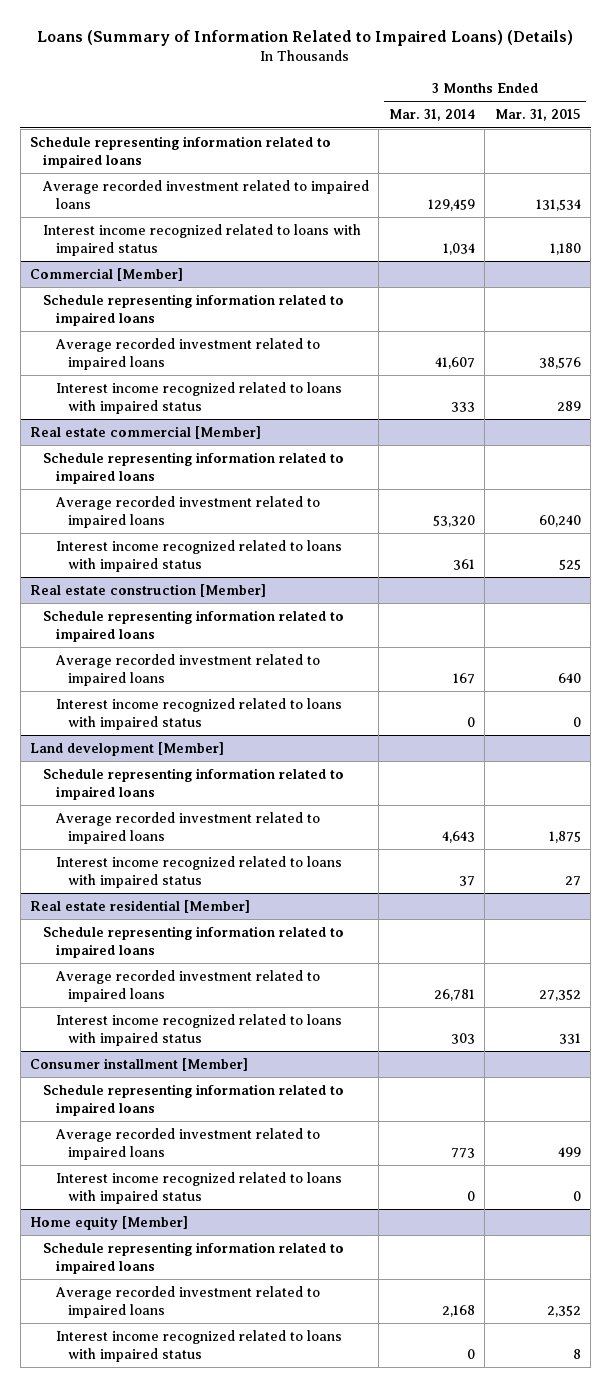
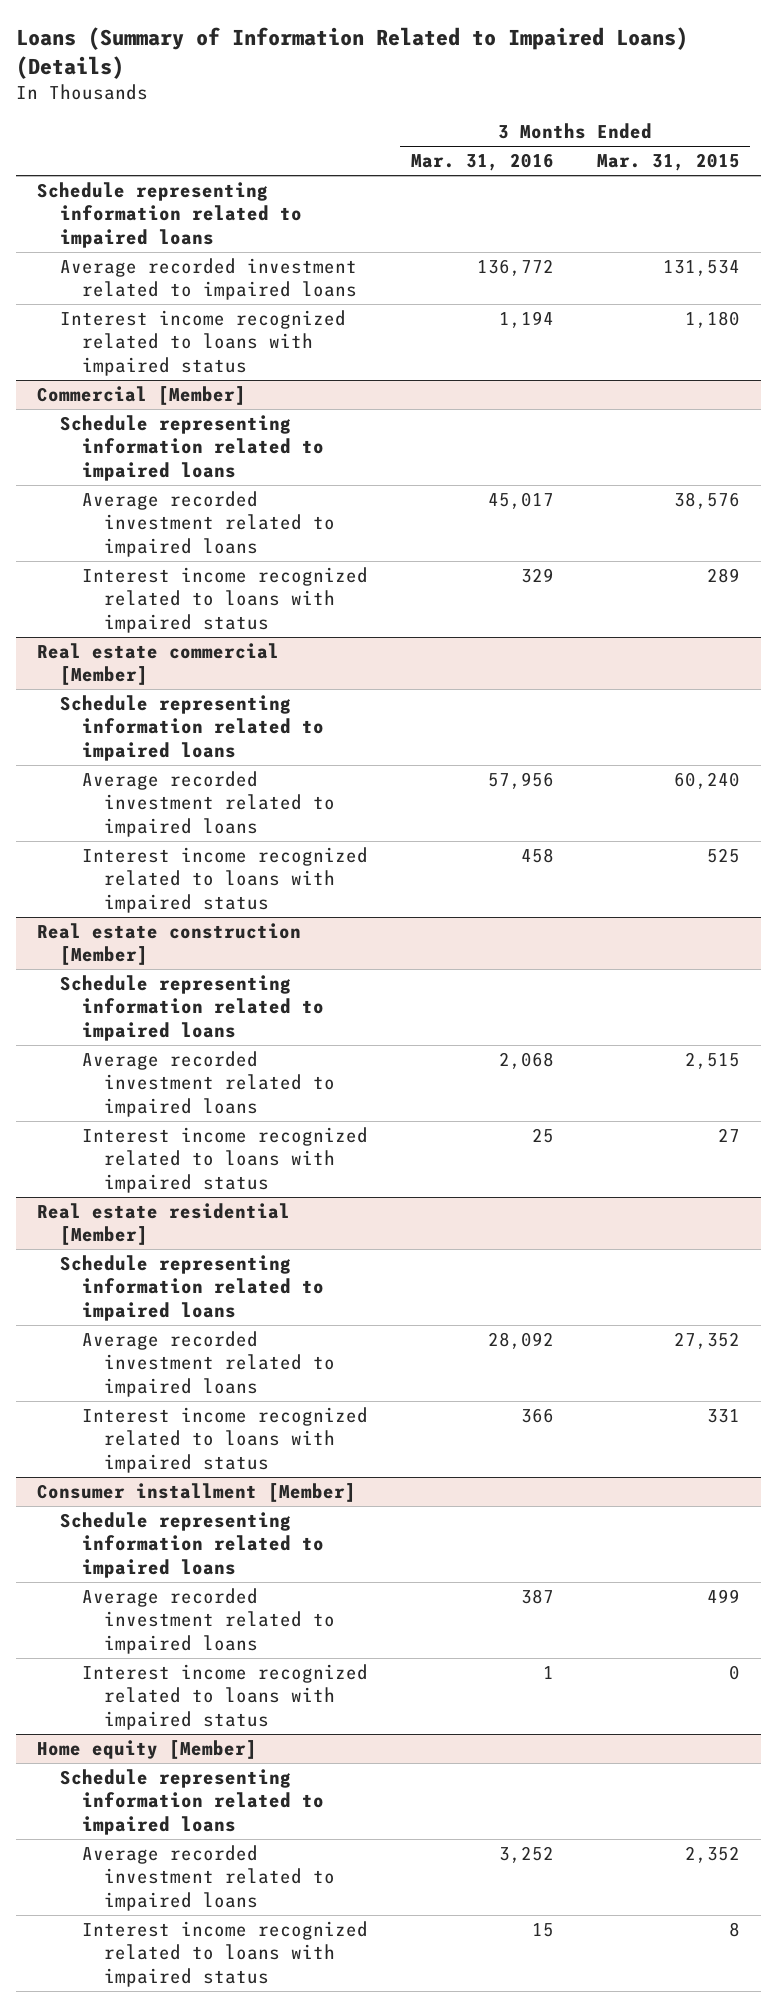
- | 3 Months Ended Mar. 31, 2014 | 3 Months Ended Mar. 31, 2015
+ | 3 Months Ended Mar. 31, 2016 | 3 Months Ended Mar. 31, 2015
@ Real estate construction [Member]
- Average recorded investment related to impaired loans | 167 | 640
- Interest income recognized related to loans with impaired status | 0 | 0
- Land development [Member]
- Schedule representing information related to impaired loans
- Average recorded investment related to impaired loans | 4,643 | 1,875
@ Real estate construction [Member]
+ Average recorded investment related to impaired loans | 2,068 | 2,515

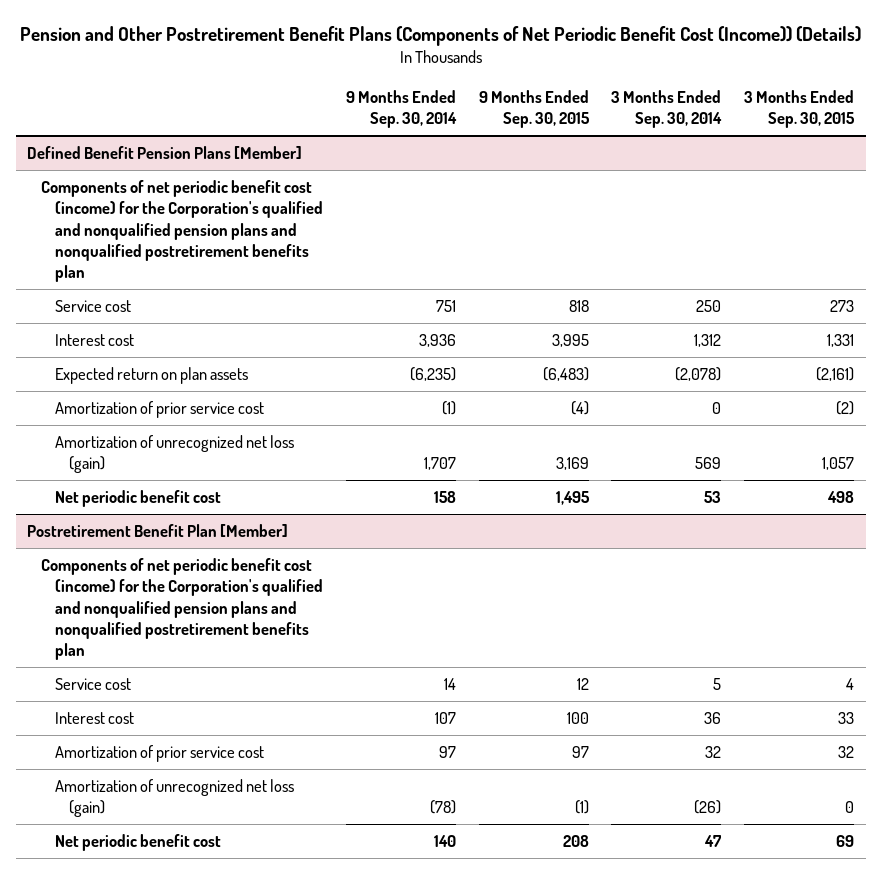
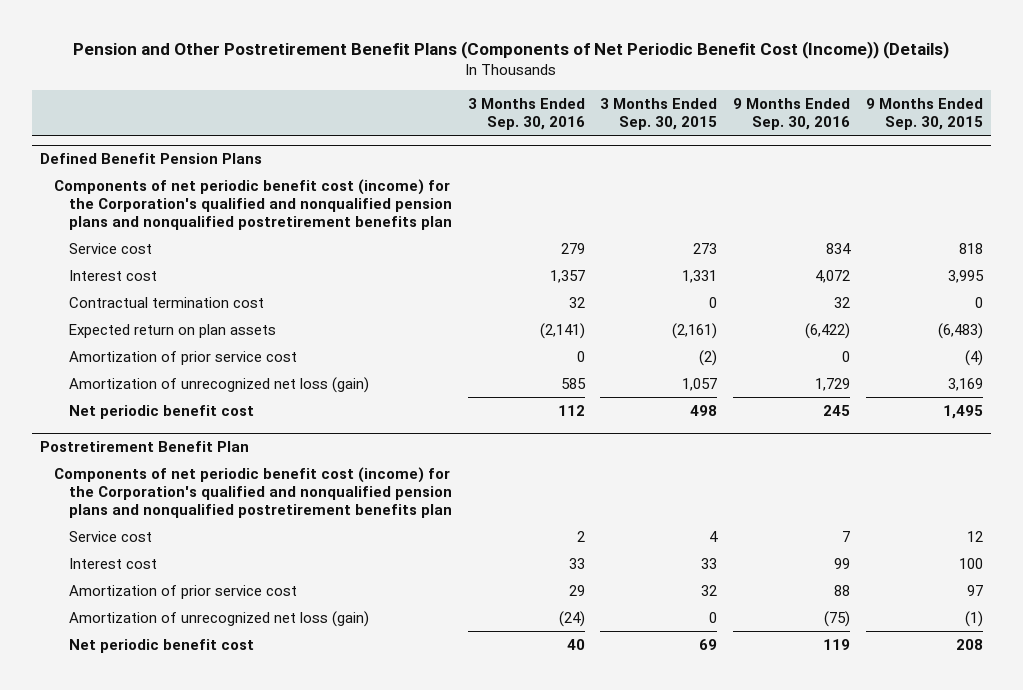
- | 9 Months Ended Sep. 30, 2014 | 9 Months Ended Sep. 30, 2015 | 3 Months Ended Sep. 30, 2014 | 3 Months Ended Sep. 30, 2015
+ | 3 Months Ended Sep. 30, 2016 | 3 Months Ended Sep. 30, 2015 | 9 Months Ended Sep. 30, 2016 | 9 Months Ended Sep. 30, 2015
- Defined Benefit Pension Plans [Member]
+ Defined Benefit Pension Plans
+ Contractual termination cost | 32 | 0 | 32 | 0
- Postretirement Benefit Plan [Member]
+ Postretirement Benefit Plan

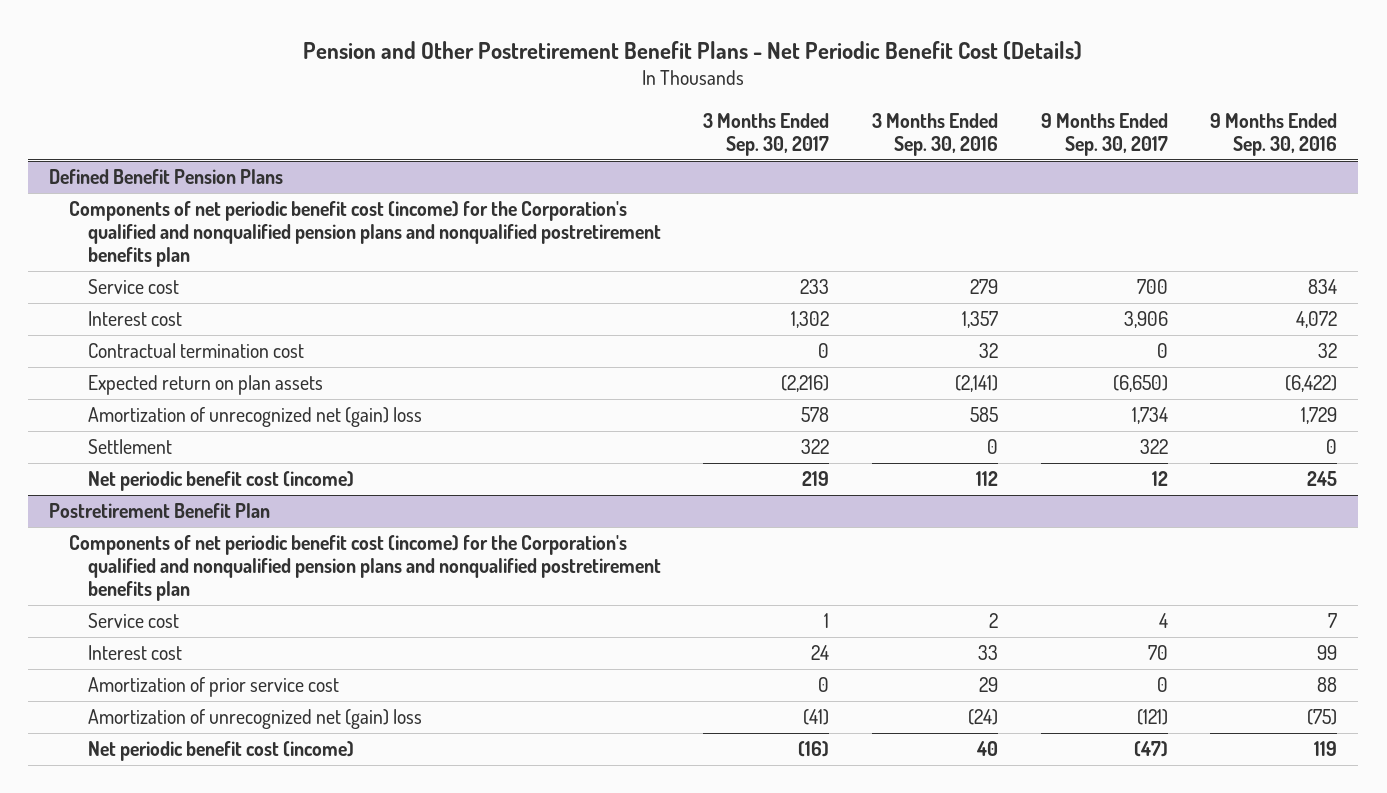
- Pension and Other Postretirement Benefit Plans (Components of Net Periodic Benefit Cost (Income)) (Details)
+ Pension and Other Postretirement Benefit Plans - Net Periodic Benefit Cost (Details)
- | 3 Months Ended Sep. 30, 2016 | 3 Months Ended Sep. 30, 2015 | 9 Months Ended Sep. 30, 2016 | 9 Months Ended Sep. 30, 2015
+ | 3 Months Ended Sep. 30, 2017 | 3 Months Ended Sep. 30, 2016 | 9 Months Ended Sep. 30, 2017 | 9 Months Ended Sep. 30, 2016
@ Defined Benefit Pension Plans
- Amortization of prior service cost | 0 | (2) | 0 | (4)
- Amortization of unrecognized net loss (gain) | 585 | 1,057 | 1,729 | 3,169
- Net periodic benefit cost | 112 | 498 | 245 | 1,495
+ Amortization of unrecognized net (gain) loss | 578 | 585 | 1,734 | 1,729
+ Settlement | 322 | 0 | 322 | 0
+ Net periodic benefit cost (income) | 219 | 112 | 12 | 245
@ Postretirement Benefit Plan
- Amortization of unrecognized net loss (gain) | (24) | 0 | (75) | (1)
- Net periodic benefit cost | 40 | 69 | 119 | 208
+ Amortization of unrecognized net (gain) loss | (41) | (24) | (121) | (75)
+ Net periodic benefit cost (income) | (16) | 40 | (47) | 119

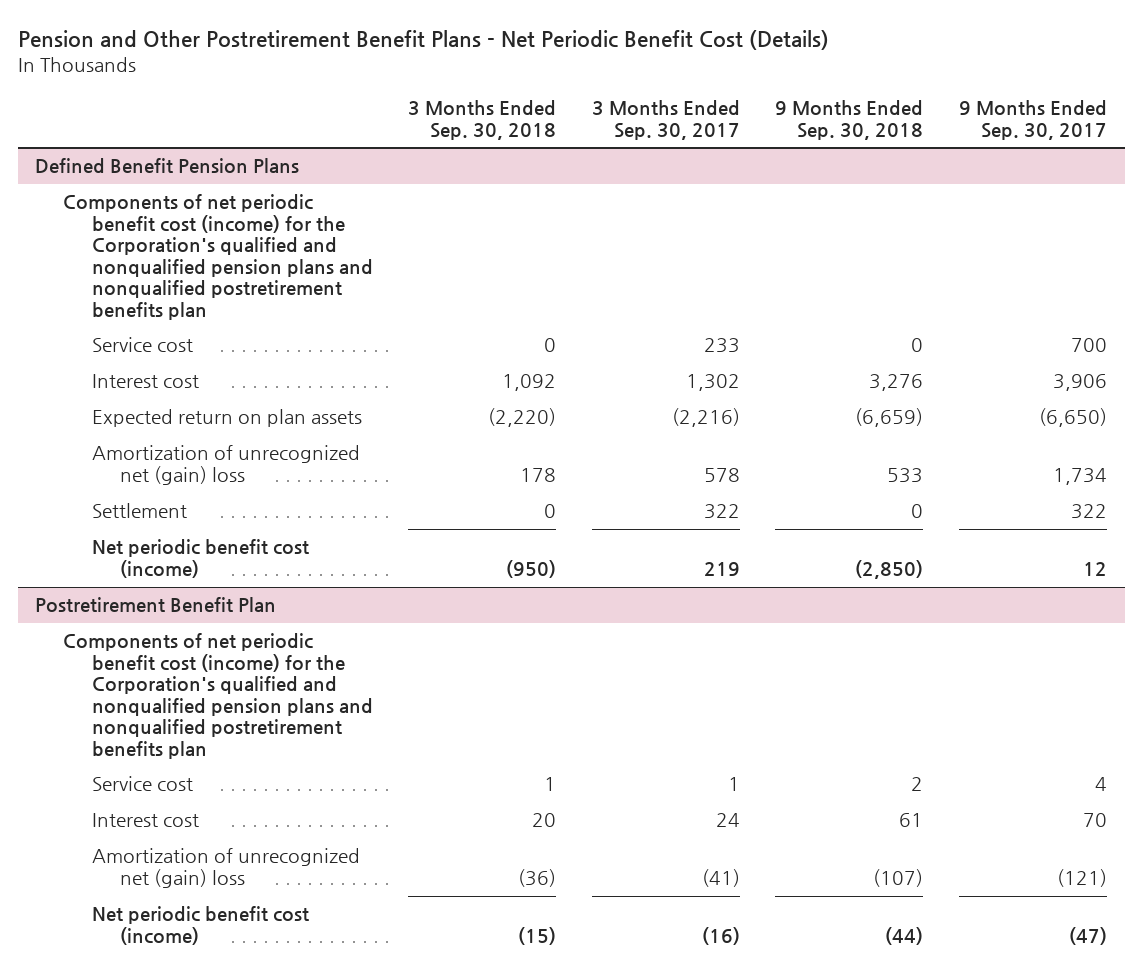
- | 3 Months Ended Sep. 30, 2017 | 3 Months Ended Sep. 30, 2016 | 9 Months Ended Sep. 30, 2017 | 9 Months Ended Sep. 30, 2016
+ | 3 Months Ended Sep. 30, 2018 | 3 Months Ended Sep. 30, 2017 | 9 Months Ended Sep. 30, 2018 | 9 Months Ended Sep. 30, 2017
@ Defined Benefit Pension Plans
- Contractual termination cost | 0 | 32 | 0 | 32
@ Postretirement Benefit Plan
- Amortization of prior service cost | 0 | 29 | 0 | 88

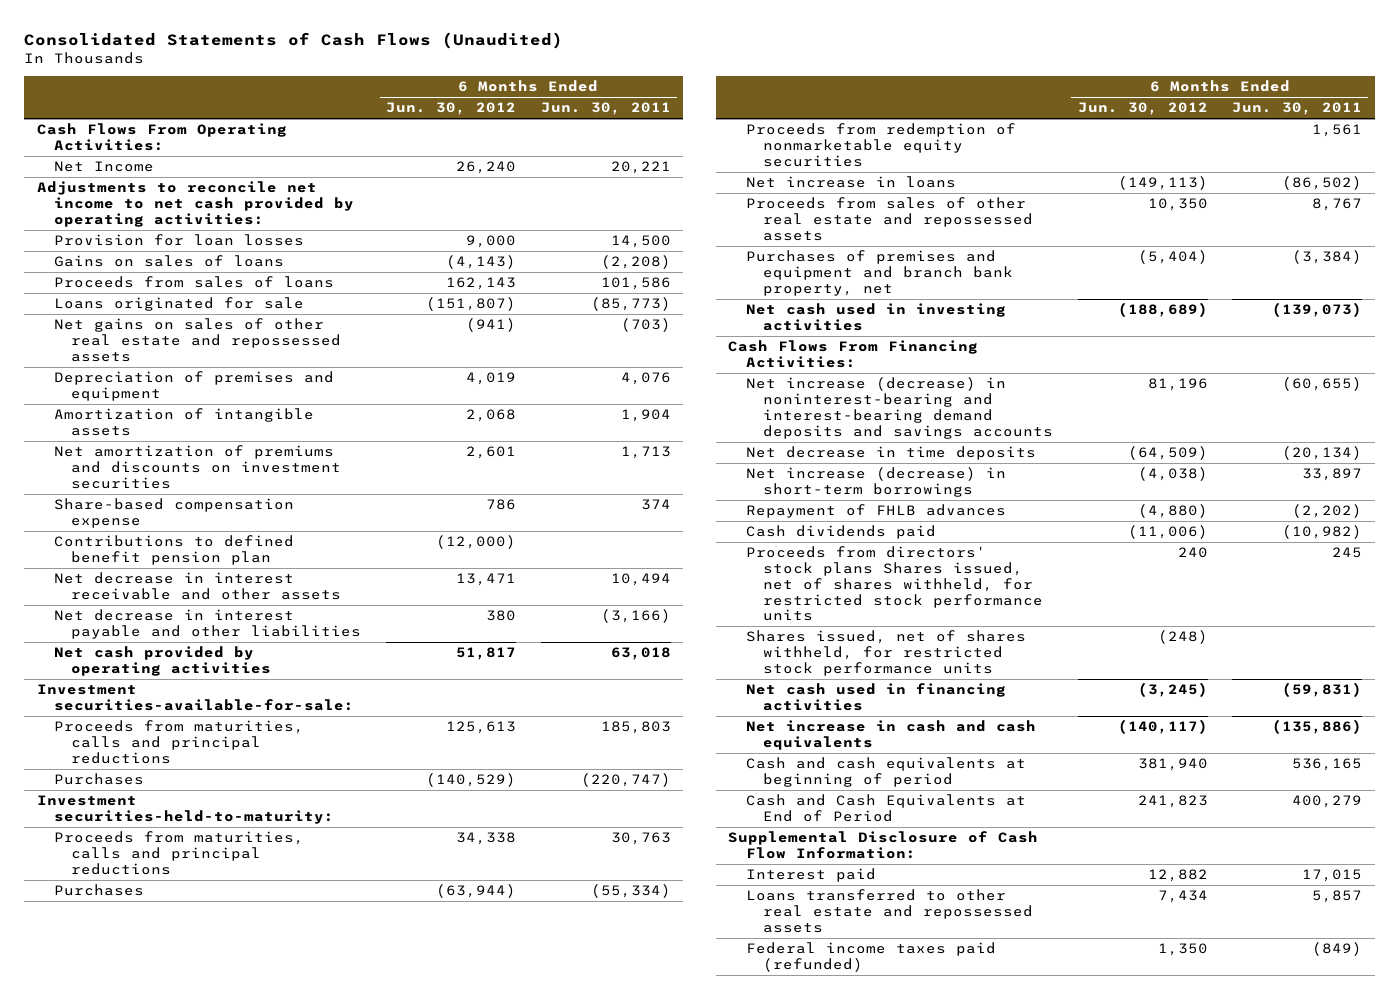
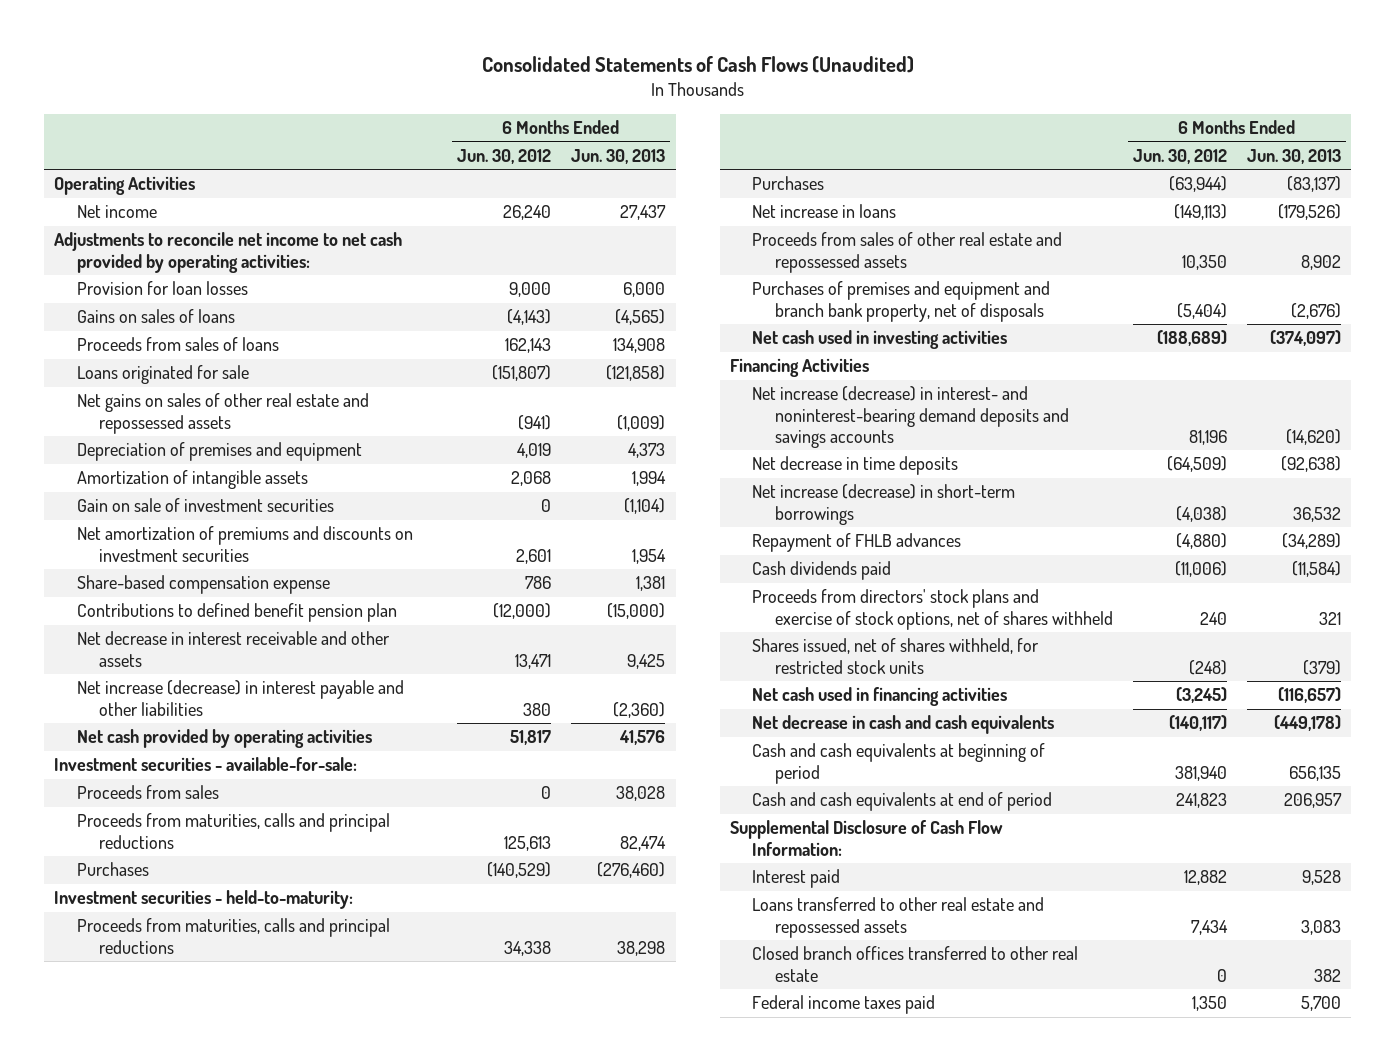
- | 6 Months Ended Jun. 30, 2012 | 6 Months Ended Jun. 30, 2011
+ | 6 Months Ended Jun. 30, 2012 | 6 Months Ended Jun. 30, 2013
- Cash Flows From Operating Activities:
- Net Income | 26,240 | 20,221
+ Operating Activities
+ Net income | 26,240 | 27,437
+ Gain on sale of investment securities | 0 | (1,104)
- Net decrease in interest payable and other liabilities | 380 | (3,166)
+ Net increase (decrease) in interest payable and other liabilities | 380 | (2,360)
- Investment securities-available-for-sale:
+ Investment securities - available-for-sale:
+ Proceeds from sales | 0 | 38,028
- Investment securities-held-to-maturity:
+ Investment securities - held-to-maturity:
- Proceeds from redemption of nonmarketable equity securities | | 1,561
- Purchases of premises and equipment and branch bank property, net | (5,404) | (3,384)
+ Purchases of premises and equipment and branch bank property, net of disposals | (5,404) | (2,676)
- Cash Flows From Financing Activities:
- Net increase (decrease) in noninterest-bearing and interest-bearing demand deposits and savings accounts | 81,196 | (60,655)
+ Financing Activities
+ Net increase (decrease) in interest- and noninterest-bearing demand deposits and savings accounts | 81,196 | (14,620)
- Proceeds from directors' stock plans Shares issued, net of shares withheld, for restricted stock performance units | 240 | 245
- Shares issued, net of shares withheld, for restricted stock performance units | (248) |
+ Proceeds from directors' stock plans and exercise of stock options, net of shares withheld | 240 | 321
+ Shares issued, net of shares withheld, for restricted stock units | (248) | (379)
- Net increase in cash and cash equivalents | (140,117) | (135,886)
+ Net decrease in cash and cash equivalents | (140,117) | (449,178)
- Cash and Cash Equivalents at End of Period | 241,823 | 400,279
+ Cash and cash equivalents at end of period | 241,823 | 206,957
- Federal income taxes paid (refunded) | 1,350 | (849)
+ Closed branch offices transferred to other real estate | 0 | 382
+ Federal income taxes paid | 1,350 | 5,700

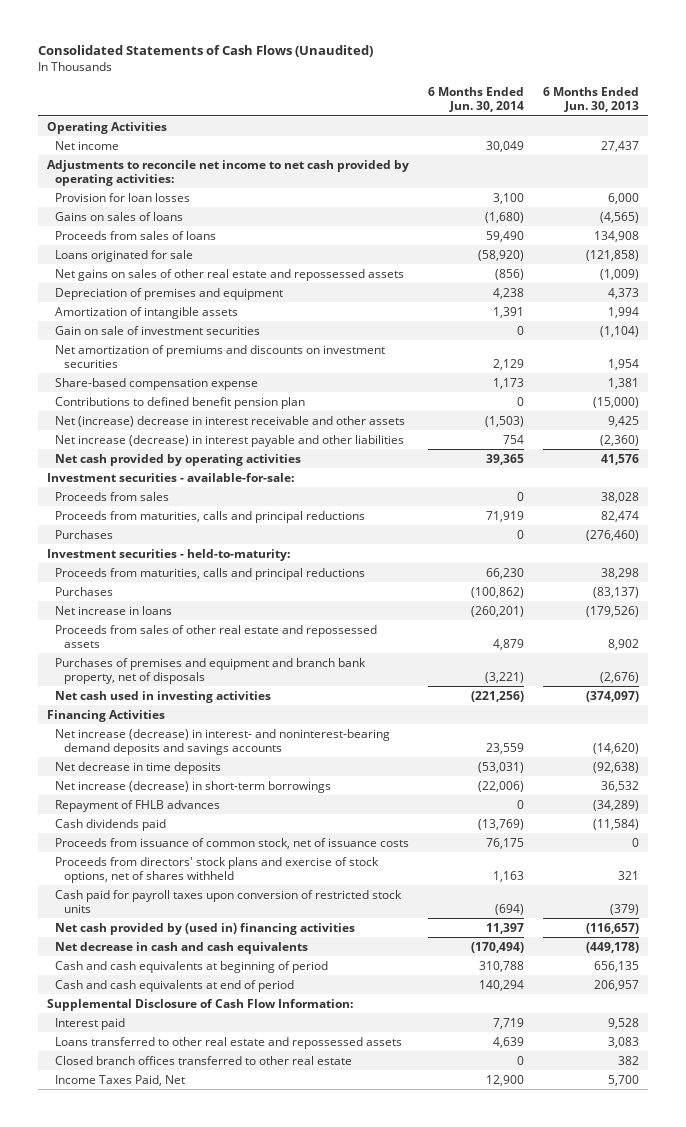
- | 6 Months Ended Jun. 30, 2012 | 6 Months Ended Jun. 30, 2013
+ | 6 Months Ended Jun. 30, 2014 | 6 Months Ended Jun. 30, 2013
- Net decrease in interest receivable and other assets | 13,471 | 9,425
+ Net (increase) decrease in interest receivable and other assets | (1,503) | 9,425
+ Proceeds from issuance of common stock, net of issuance costs | 76,175 | 0
- Shares issued, net of shares withheld, for restricted stock units | (248) | (379)
- Net cash used in financing activities | (3,245) | (116,657)
+ Cash paid for payroll taxes upon conversion of restricted stock units | (694) | (379)
+ Net cash provided by (used in) financing activities | 11,397 | (116,657)
- Federal income taxes paid | 1,350 | 5,700
+ Income Taxes Paid, Net | 12,900 | 5,700

